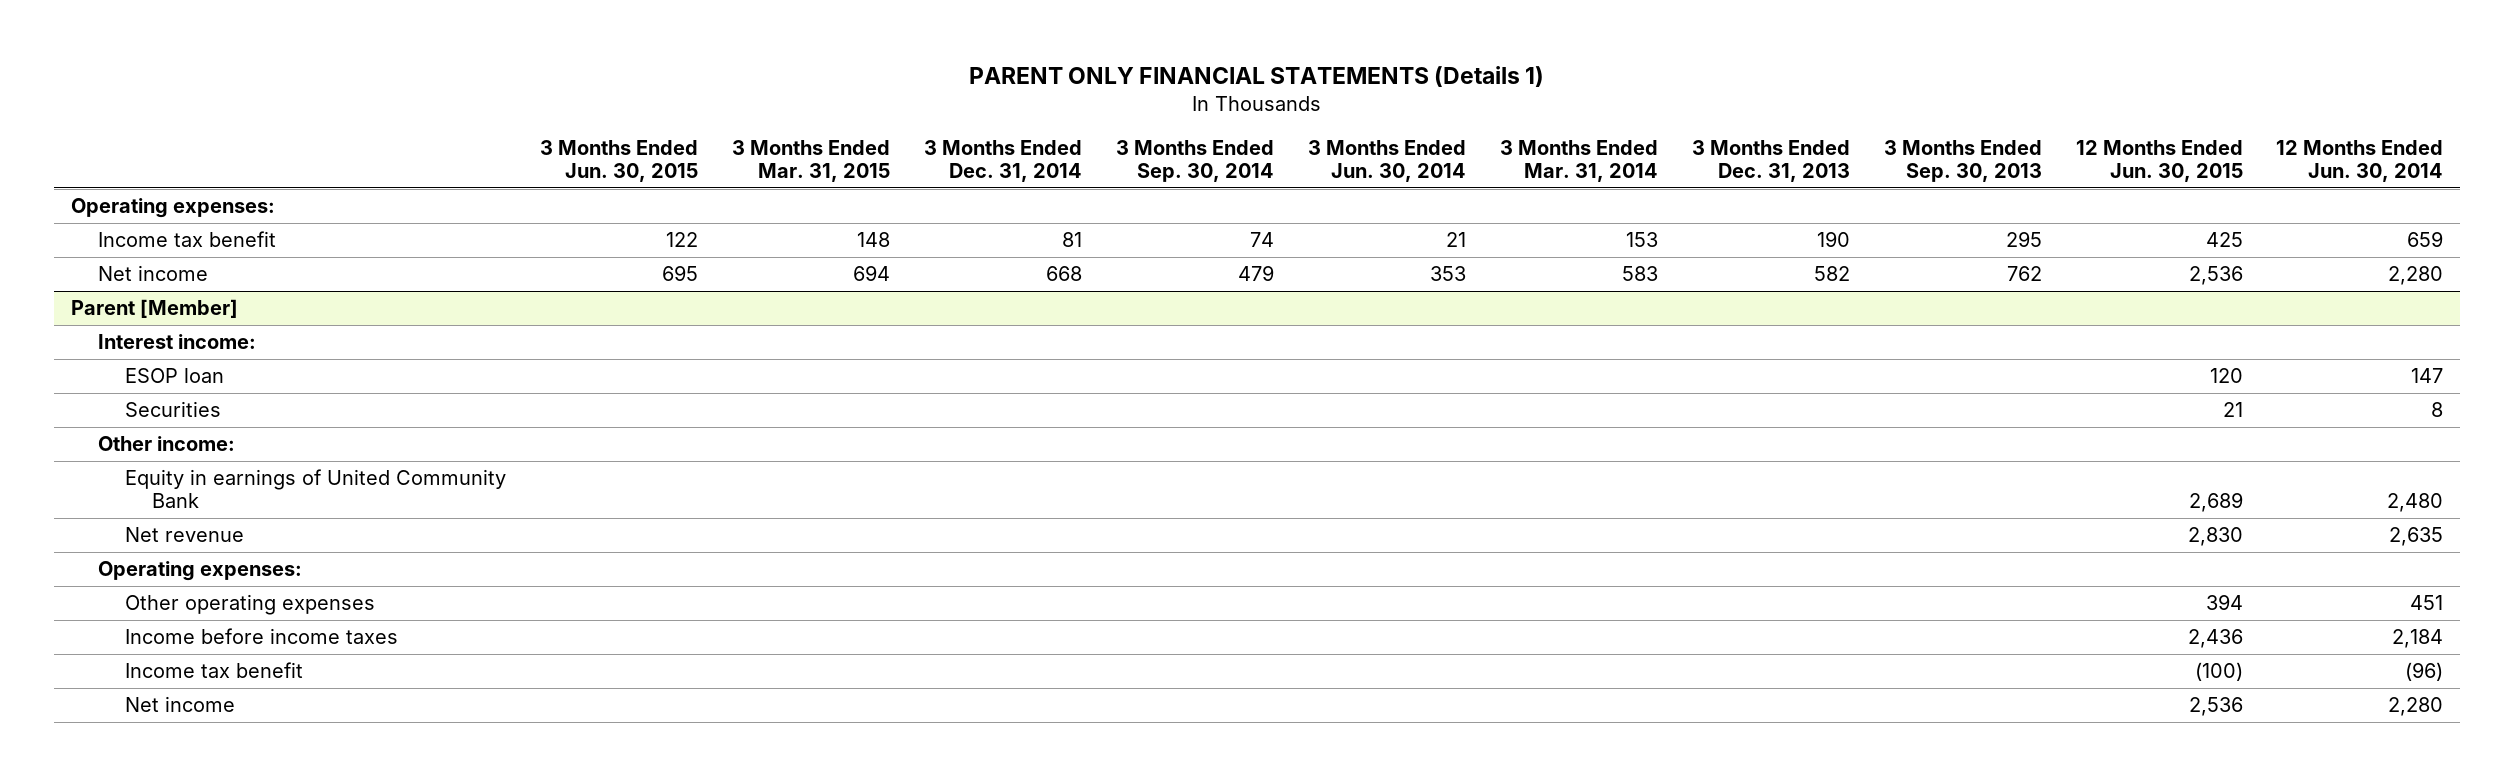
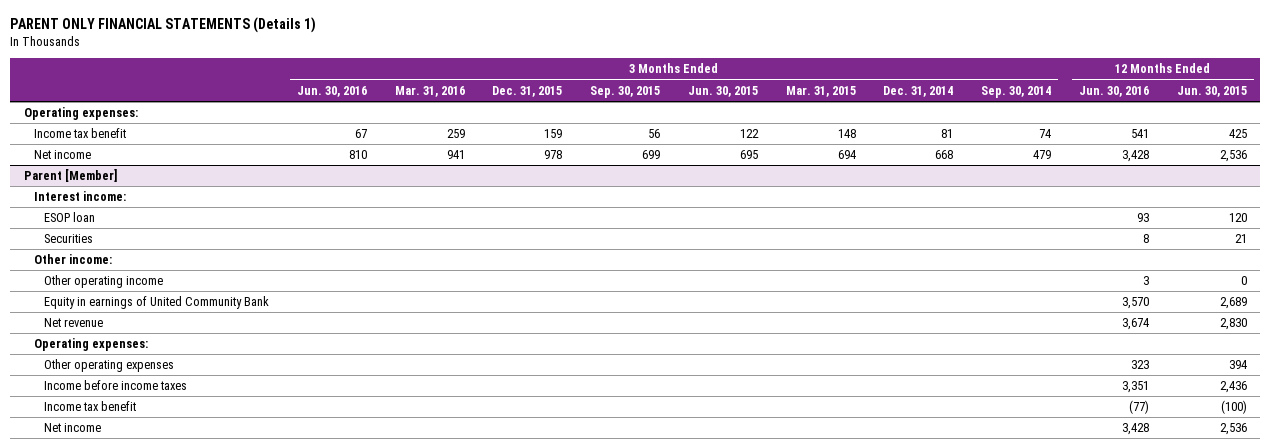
- | 3 Months Ended Jun. 30, 2015 | 3 Months Ended Mar. 31, 2015 | 3 Months Ended Dec. 31, 2014 | 3 Months Ended Sep. 30, 2014 | 3 Months Ended Jun. 30, 2014 | 3 Months Ended Mar. 31, 2014 | 3 Months Ended Dec. 31, 2013 | 3 Months Ended Sep. 30, 2013 | 12 Months Ended Jun. 30, 2015 | 12 Months Ended Jun. 30, 2014
+ | 3 Months Ended Jun. 30, 2016 | 3 Months Ended Mar. 31, 2016 | 3 Months Ended Dec. 31, 2015 | 3 Months Ended Sep. 30, 2015 | 3 Months Ended Jun. 30, 2015 | 3 Months Ended Mar. 31, 2015 | 3 Months Ended Dec. 31, 2014 | 3 Months Ended Sep. 30, 2014 | 12 Months Ended Jun. 30, 2016 | 12 Months Ended Jun. 30, 2015
@ Parent [Member]
+ Other operating income | | | | | | | | | 3 | 0

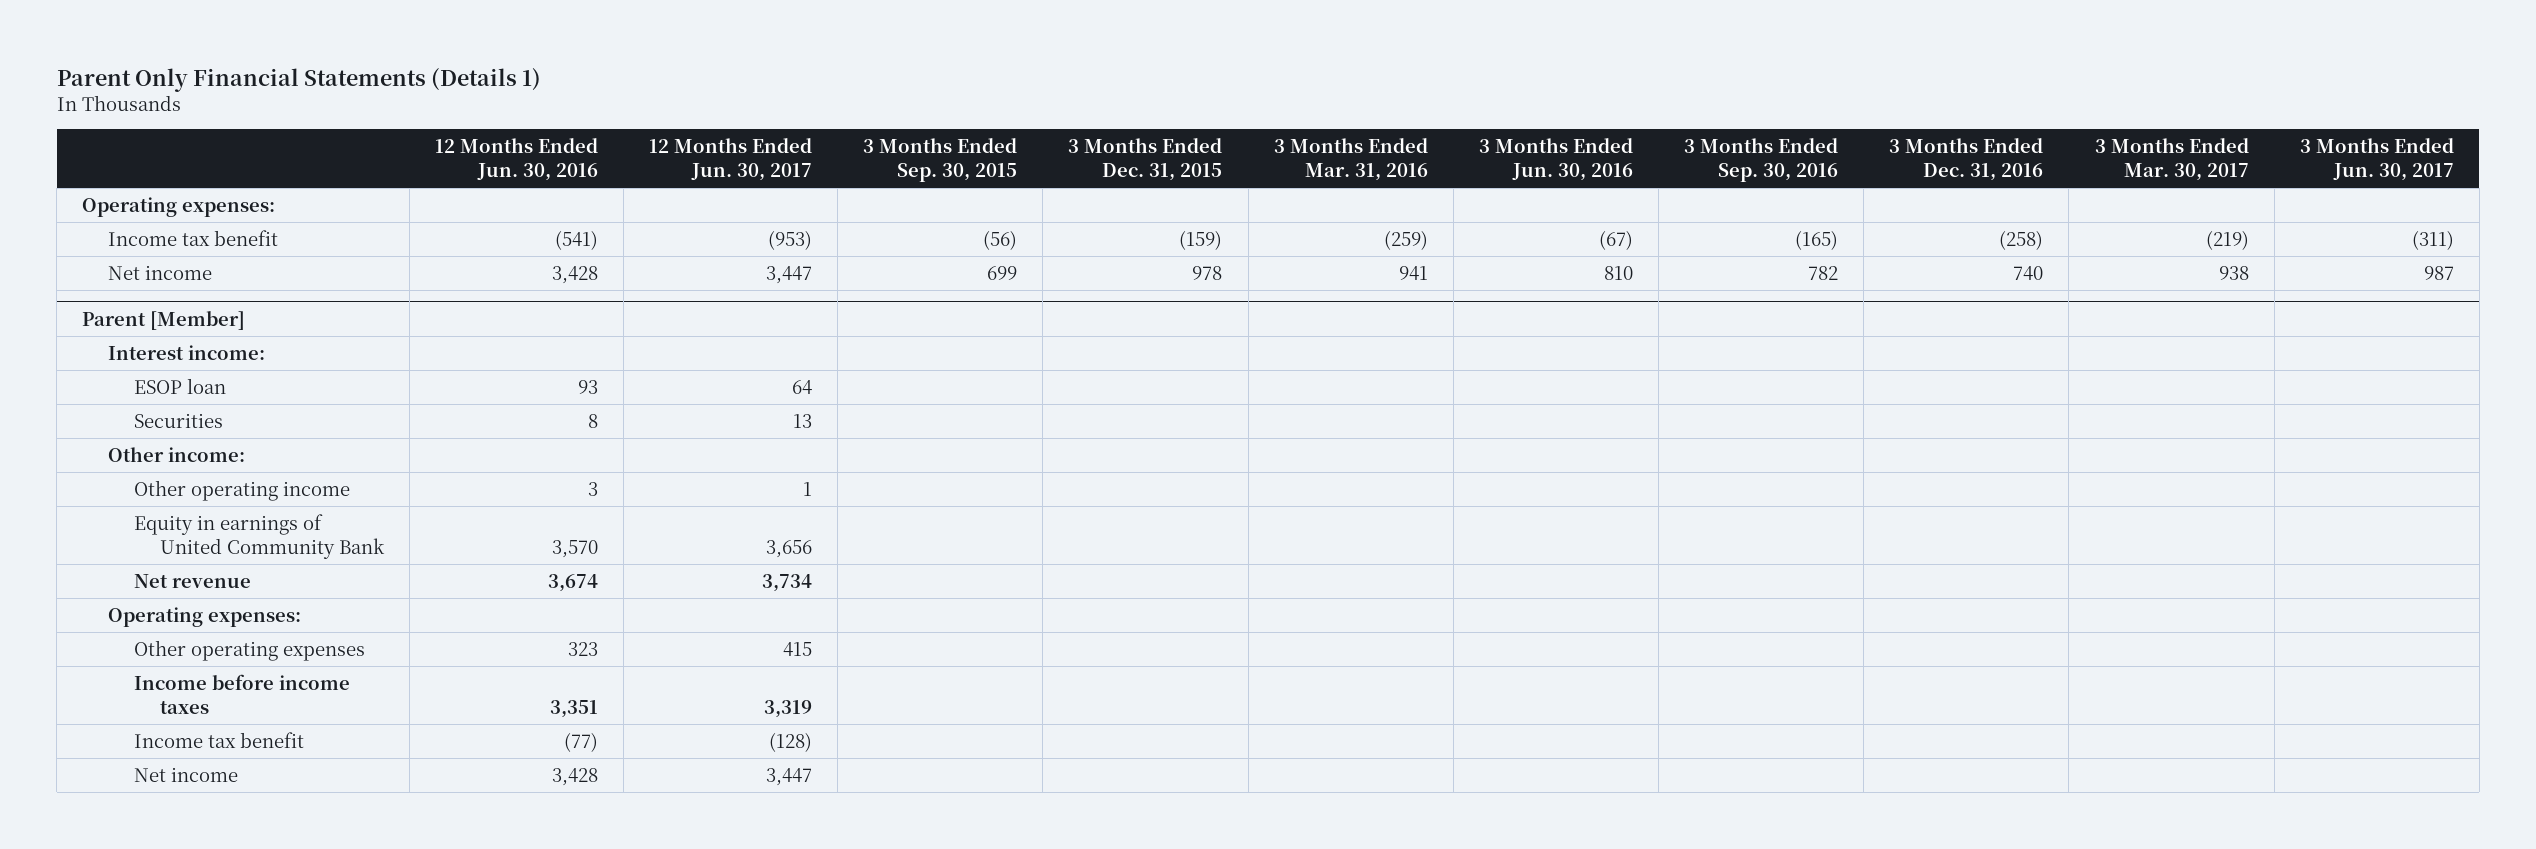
- PARENT ONLY FINANCIAL STATEMENTS (Details 1)
+ Parent Only Financial Statements (Details 1)
- | 3 Months Ended Jun. 30, 2016 | 3 Months Ended Mar. 31, 2016 | 3 Months Ended Dec. 31, 2015 | 3 Months Ended Sep. 30, 2015 | 3 Months Ended Jun. 30, 2015 | 3 Months Ended Mar. 31, 2015 | 3 Months Ended Dec. 31, 2014 | 3 Months Ended Sep. 30, 2014 | 12 Months Ended Jun. 30, 2016 | 12 Months Ended Jun. 30, 2015
+ | 12 Months Ended Jun. 30, 2016 | 12 Months Ended Jun. 30, 2017 | 3 Months Ended Sep. 30, 2015 | 3 Months Ended Dec. 31, 2015 | 3 Months Ended Mar. 31, 2016 | 3 Months Ended Jun. 30, 2016 | 3 Months Ended Sep. 30, 2016 | 3 Months Ended Dec. 31, 2016 | 3 Months Ended Mar. 30, 2017 | 3 Months Ended Jun. 30, 2017
- Income tax benefit | 67 | 259 | 159 | 56 | 122 | 148 | 81 | 74 | 541 | 425
+ Income tax benefit | (541) | (953) | (56) | (159) | (259) | (67) | (165) | (258) | (219) | (311)

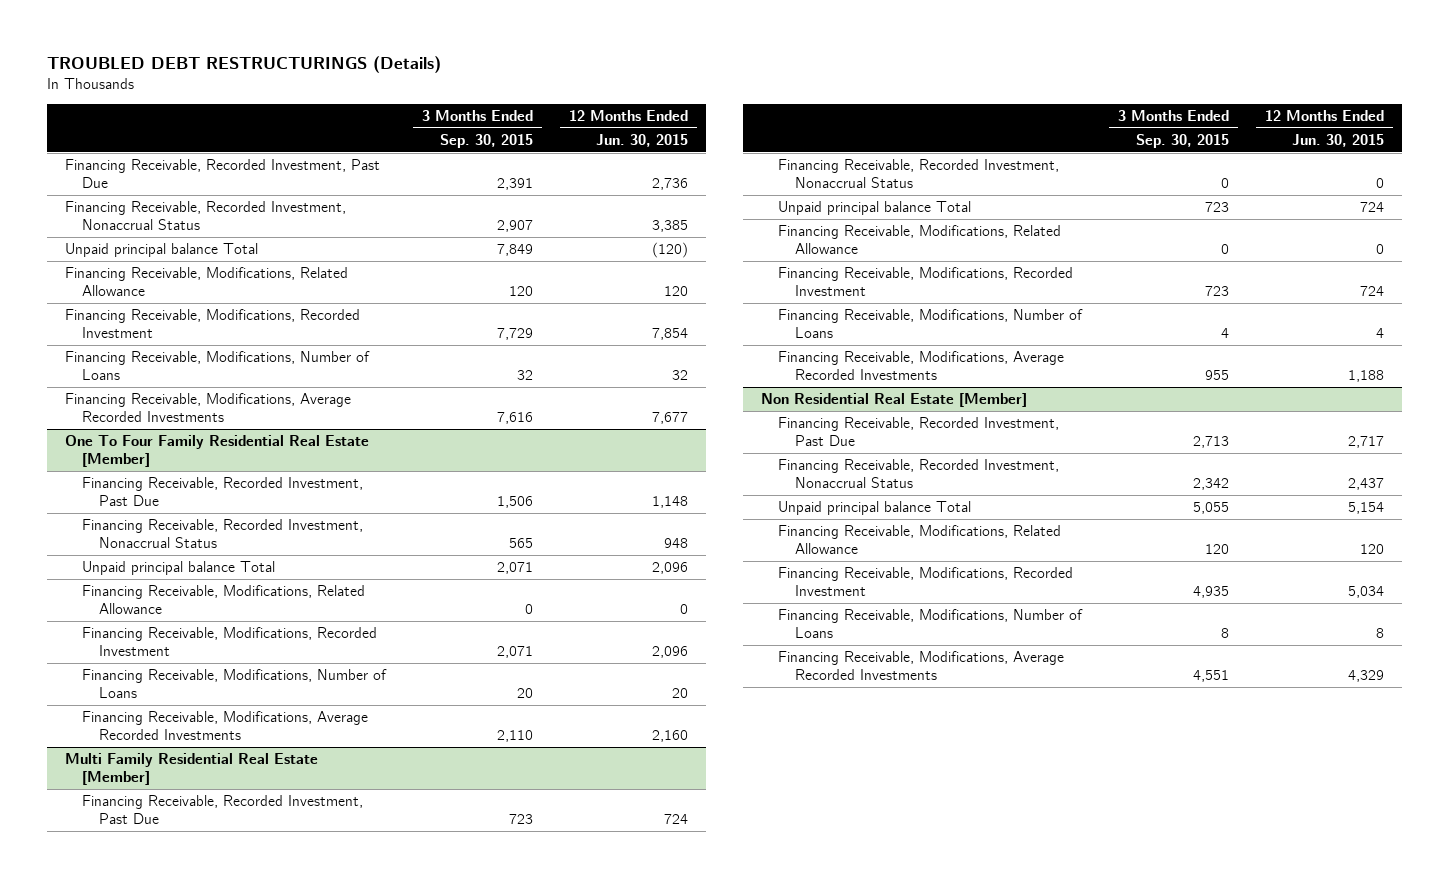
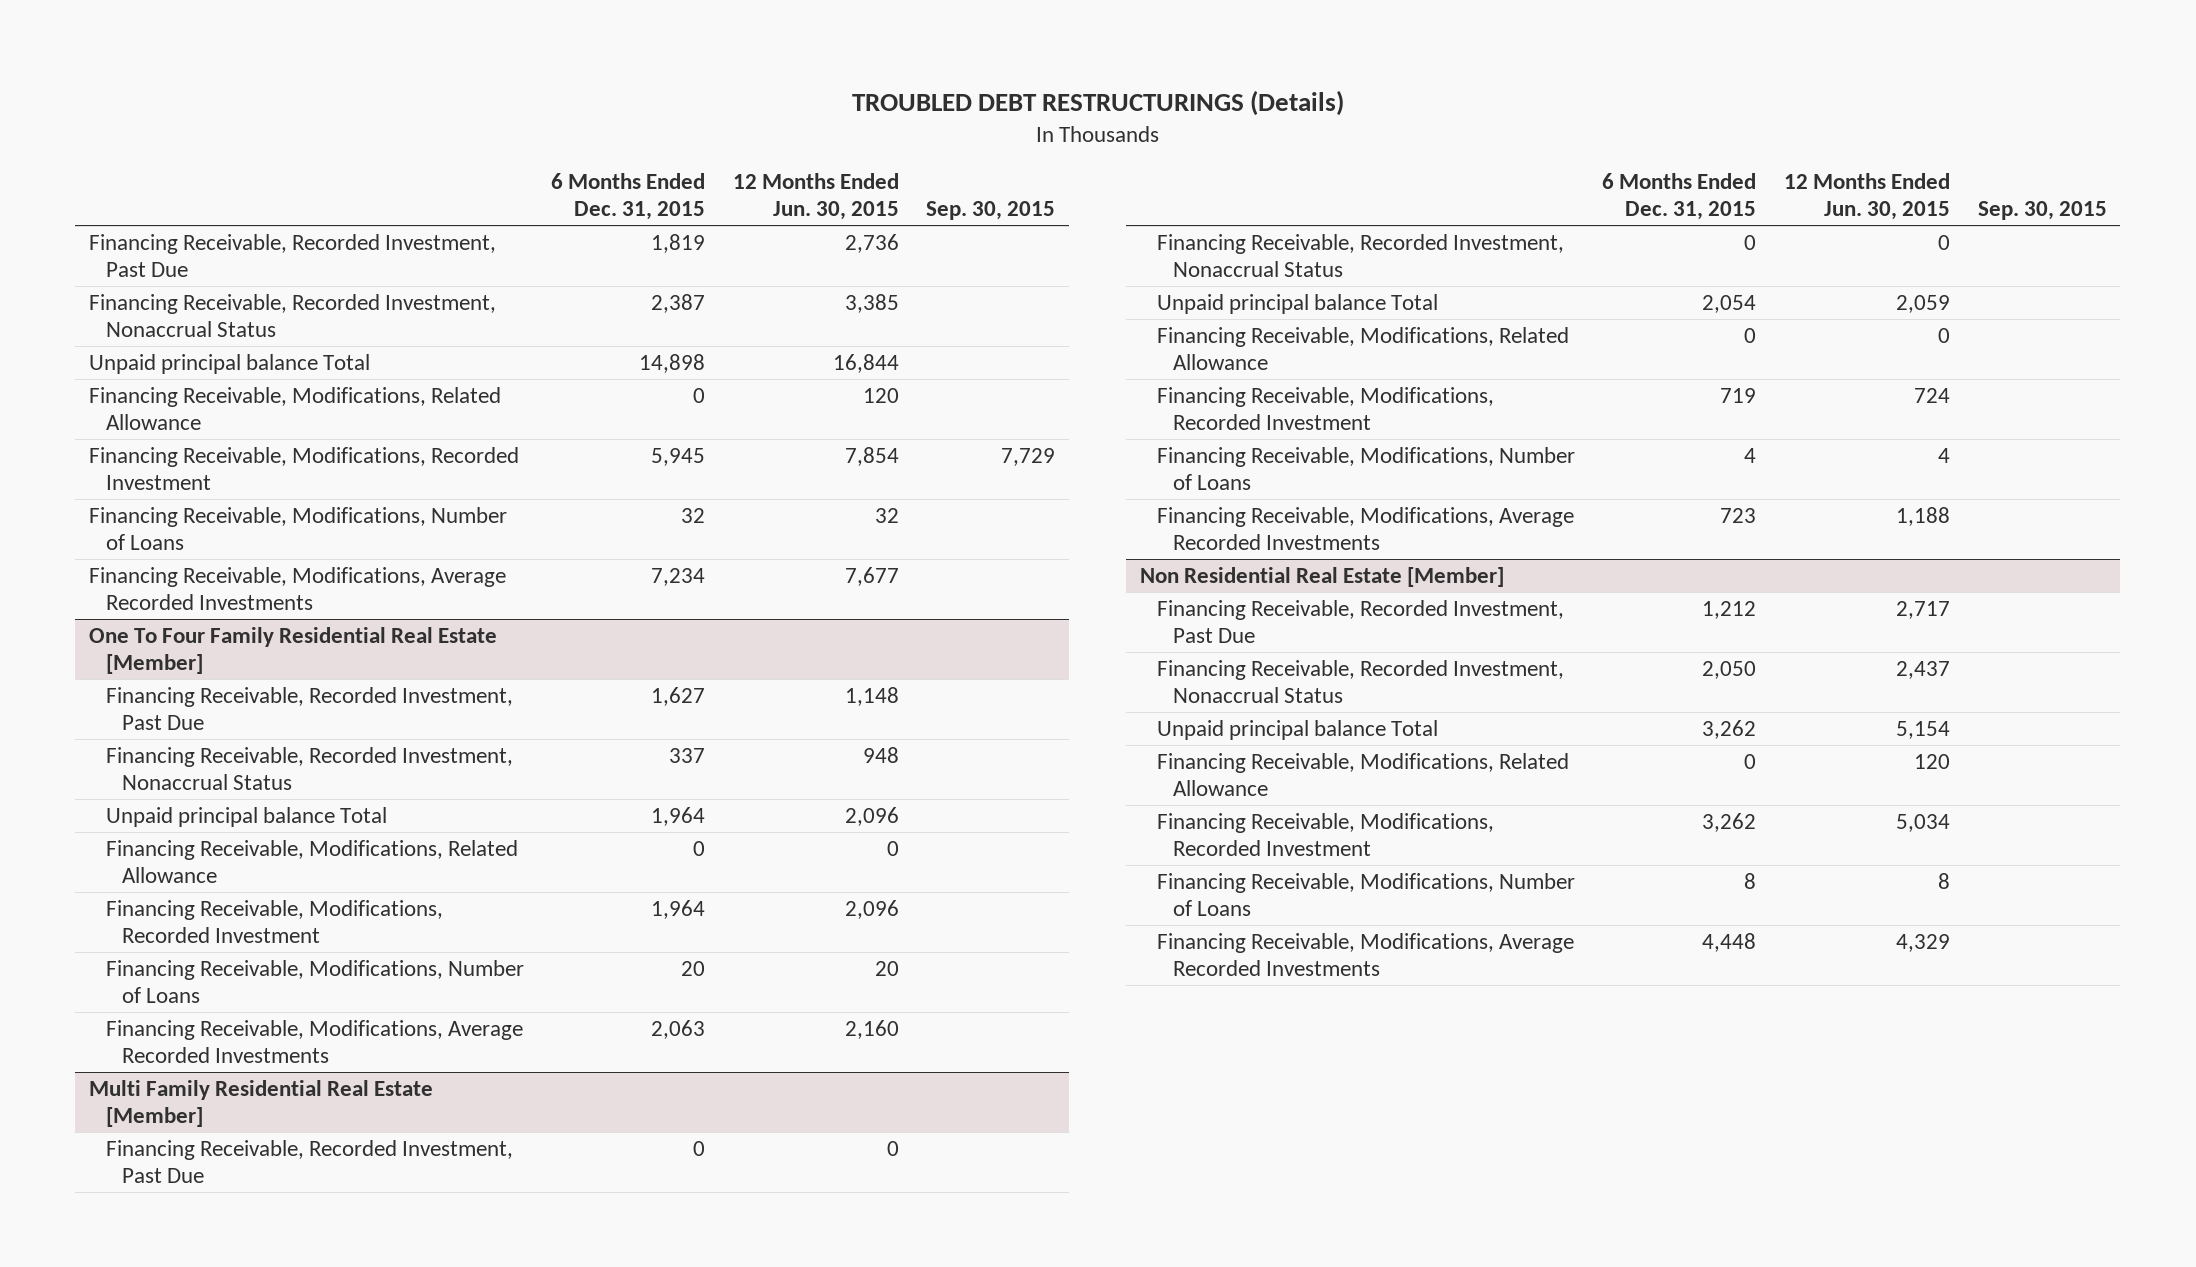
- | 3 Months Ended Sep. 30, 2015 | 12 Months Ended Jun. 30, 2015
+ | 6 Months Ended Dec. 31, 2015 | 12 Months Ended Jun. 30, 2015 | Sep. 30, 2015
- Unpaid principal balance Total | 7,849 | (120)
+ Unpaid principal balance Total | 14,898 | 16,844 |
@ Multi Family Residential Real Estate [Member]
- Financing Receivable, Recorded Investment, Past Due | 723 | 724
+ Financing Receivable, Recorded Investment, Past Due | 0 | 0 |
- Unpaid principal balance Total | 723 | 724
+ Unpaid principal balance Total | 2,054 | 2,059 |

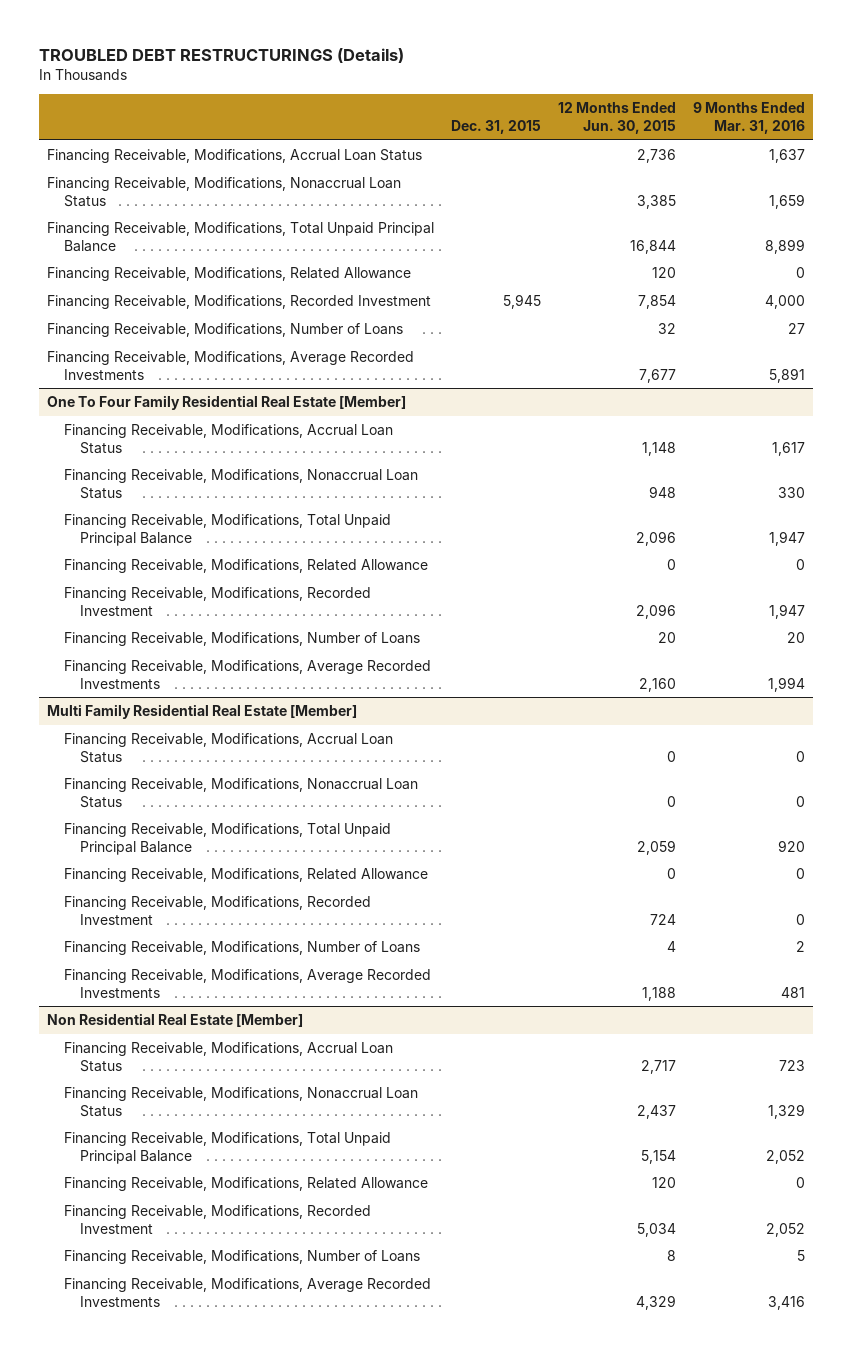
- | 6 Months Ended Dec. 31, 2015 | 12 Months Ended Jun. 30, 2015 | Sep. 30, 2015
+ | Dec. 31, 2015 | 12 Months Ended Jun. 30, 2015 | 9 Months Ended Mar. 31, 2016
- Financing Receivable, Recorded Investment, Past Due | 1,819 | 2,736 |
- Financing Receivable, Recorded Investment, Nonaccrual Status | 2,387 | 3,385 |
- Unpaid principal balance Total | 14,898 | 16,844 |
+ Financing Receivable, Modifications, Accrual Loan Status | | 2,736 | 1,637
+ Financing Receivable, Modifications, Nonaccrual Loan Status | | 3,385 | 1,659
+ Financing Receivable, Modifications, Total Unpaid Principal Balance | | 16,844 | 8,899
@ One To Four Family Residential Real Estate [Member]
- Financing Receivable, Recorded Investment, Past Due | 1,627 | 1,148 |
- Financing Receivable, Recorded Investment, Nonaccrual Status | 337 | 948 |
- Unpaid principal balance Total | 1,964 | 2,096 |
+ Financing Receivable, Modifications, Accrual Loan Status | | 1,148 | 1,617
+ Financing Receivable, Modifications, Nonaccrual Loan Status | | 948 | 330
+ Financing Receivable, Modifications, Total Unpaid Principal Balance | | 2,096 | 1,947
@ Multi Family Residential Real Estate [Member]
- Financing Receivable, Recorded Investment, Past Due | 0 | 0 |
- Financing Receivable, Recorded Investment, Nonaccrual Status | 0 | 0 |
- Unpaid principal balance Total | 2,054 | 2,059 |
+ Financing Receivable, Modifications, Accrual Loan Status | | 0 | 0
+ Financing Receivable, Modifications, Nonaccrual Loan Status | | 0 | 0
+ Financing Receivable, Modifications, Total Unpaid Principal Balance | | 2,059 | 920
@ Non Residential Real Estate [Member]
- Financing Receivable, Recorded Investment, Past Due | 1,212 | 2,717 |
- Financing Receivable, Recorded Investment, Nonaccrual Status | 2,050 | 2,437 |
- Unpaid principal balance Total | 3,262 | 5,154 |
+ Financing Receivable, Modifications, Accrual Loan Status | | 2,717 | 723
+ Financing Receivable, Modifications, Nonaccrual Loan Status | | 2,437 | 1,329
+ Financing Receivable, Modifications, Total Unpaid Principal Balance | | 5,154 | 2,052

